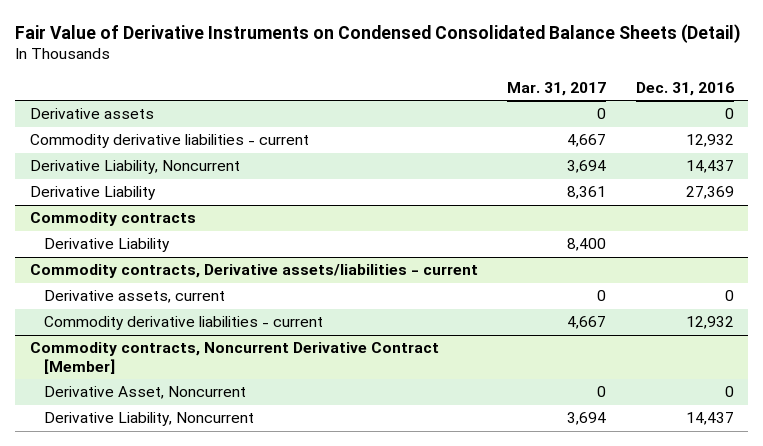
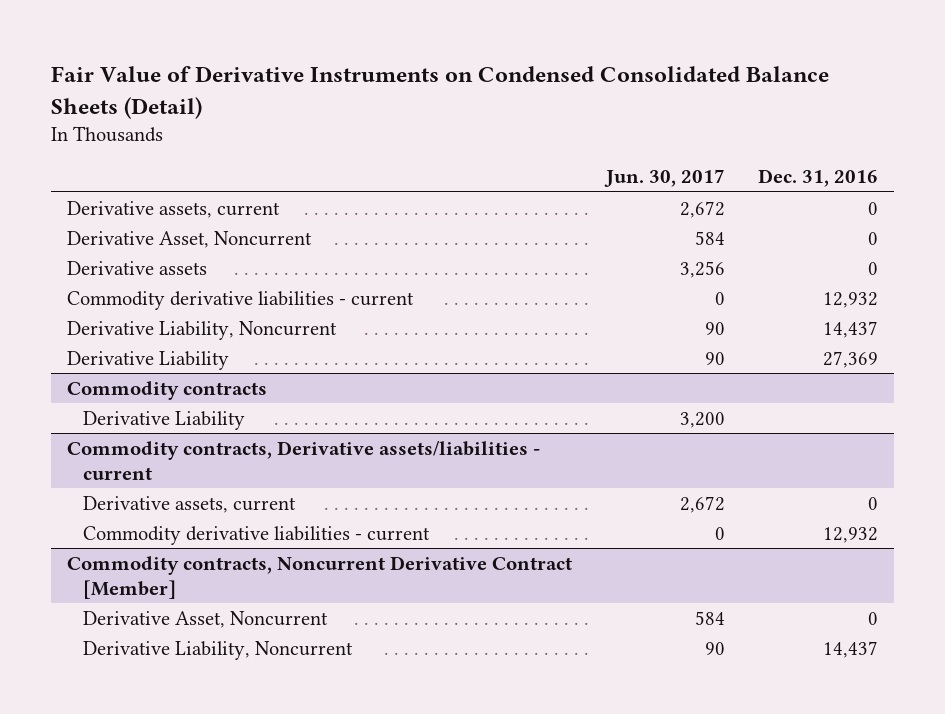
- | Mar. 31, 2017 | Dec. 31, 2016
+ | Jun. 30, 2017 | Dec. 31, 2016
+ Derivative assets, current | 2,672 | 0
+ Derivative Asset, Noncurrent | 584 | 0

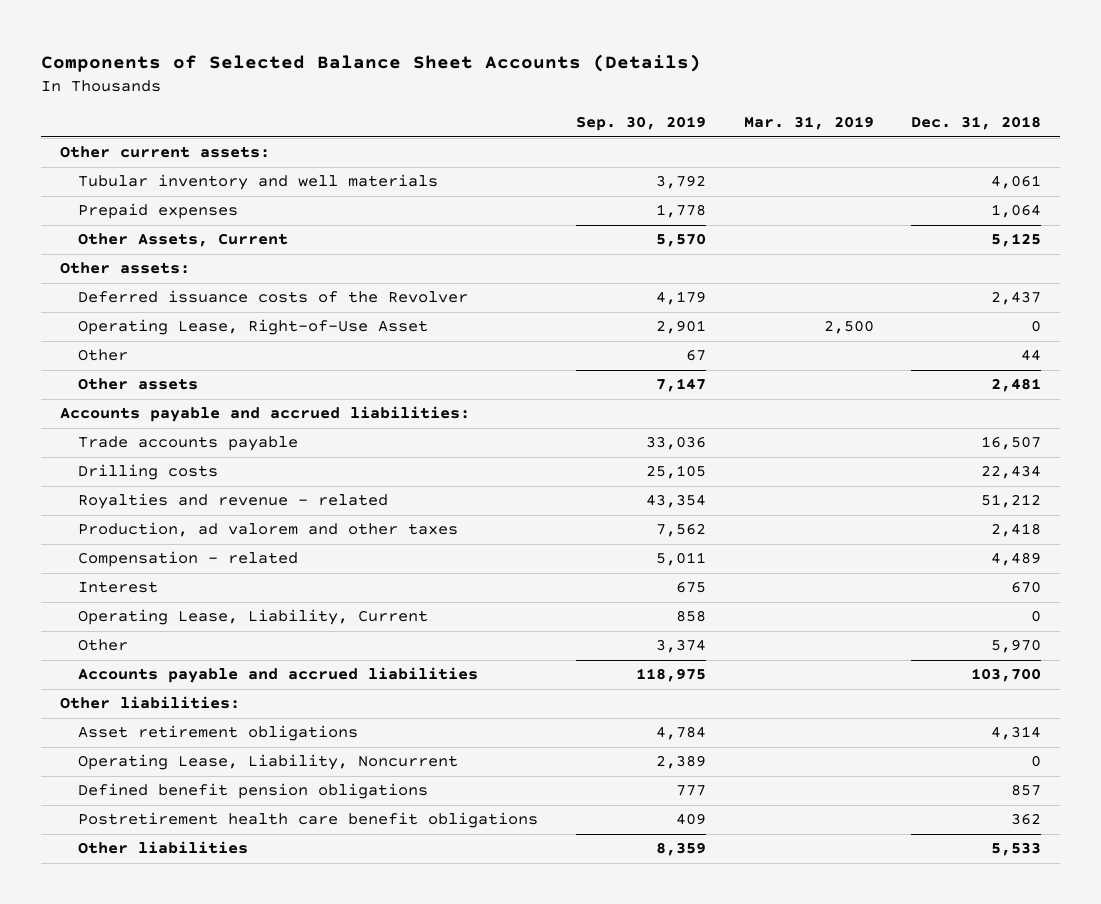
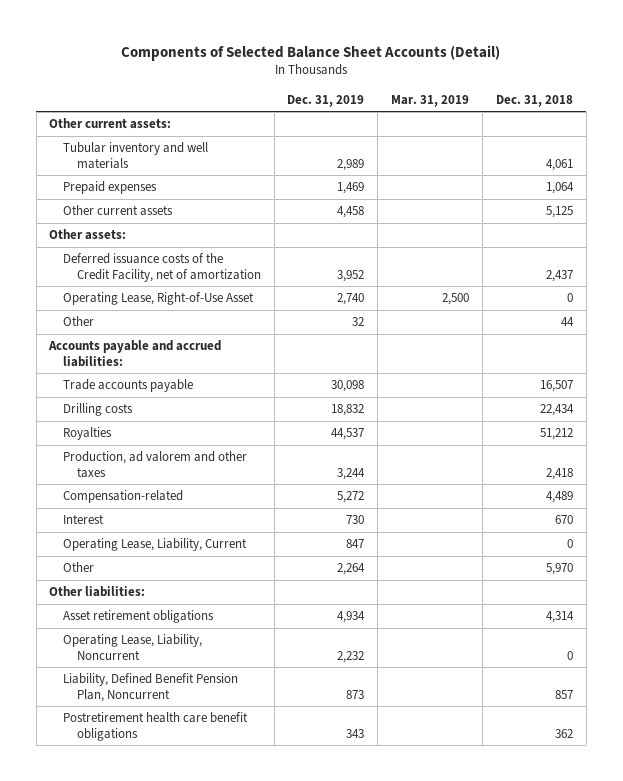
- Components of Selected Balance Sheet Accounts (Details)
+ Components of Selected Balance Sheet Accounts (Detail)
- | Sep. 30, 2019 | Mar. 31, 2019 | Dec. 31, 2018
+ | Dec. 31, 2019 | Mar. 31, 2019 | Dec. 31, 2018
- Other Assets, Current | 5,570 | | 5,125
+ Other current assets | 4,458 | | 5,125
- Deferred issuance costs of the Revolver | 4,179 | | 2,437
+ Deferred issuance costs of the Credit Facility, net of amortization | 3,952 | | 2,437
- Other assets | 7,147 | | 2,481
- Royalties and revenue - related | 43,354 | | 51,212
+ Royalties | 44,537 | | 51,212
- Compensation - related | 5,011 | | 4,489
+ Compensation-related | 5,272 | | 4,489
- Accounts payable and accrued liabilities | 118,975 | | 103,700
- Defined benefit pension obligations | 777 | | 857
+ Liability, Defined Benefit Pension Plan, Noncurrent | 873 | | 857
- Other liabilities | 8,359 | | 5,533

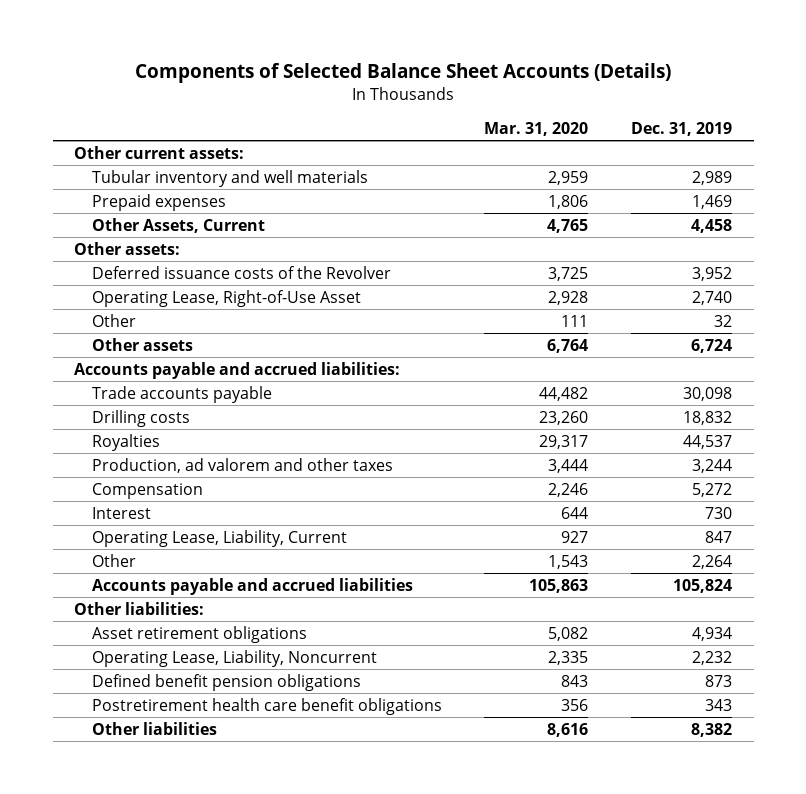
- Components of Selected Balance Sheet Accounts (Detail)
+ Components of Selected Balance Sheet Accounts (Details)
- | Dec. 31, 2019 | Mar. 31, 2019 | Dec. 31, 2018
+ | Mar. 31, 2020 | Dec. 31, 2019
- Other current assets | 4,458 | | 5,125
+ Other Assets, Current | 4,765 | 4,458
- Deferred issuance costs of the Credit Facility, net of amortization | 3,952 | | 2,437
+ Deferred issuance costs of the Revolver | 3,725 | 3,952
+ Other assets | 6,764 | 6,724
- Compensation-related | 5,272 | | 4,489
+ Compensation | 2,246 | 5,272
+ Accounts payable and accrued liabilities | 105,863 | 105,824
- Liability, Defined Benefit Pension Plan, Noncurrent | 873 | | 857
+ Defined benefit pension obligations | 843 | 873
+ Other liabilities | 8,616 | 8,382

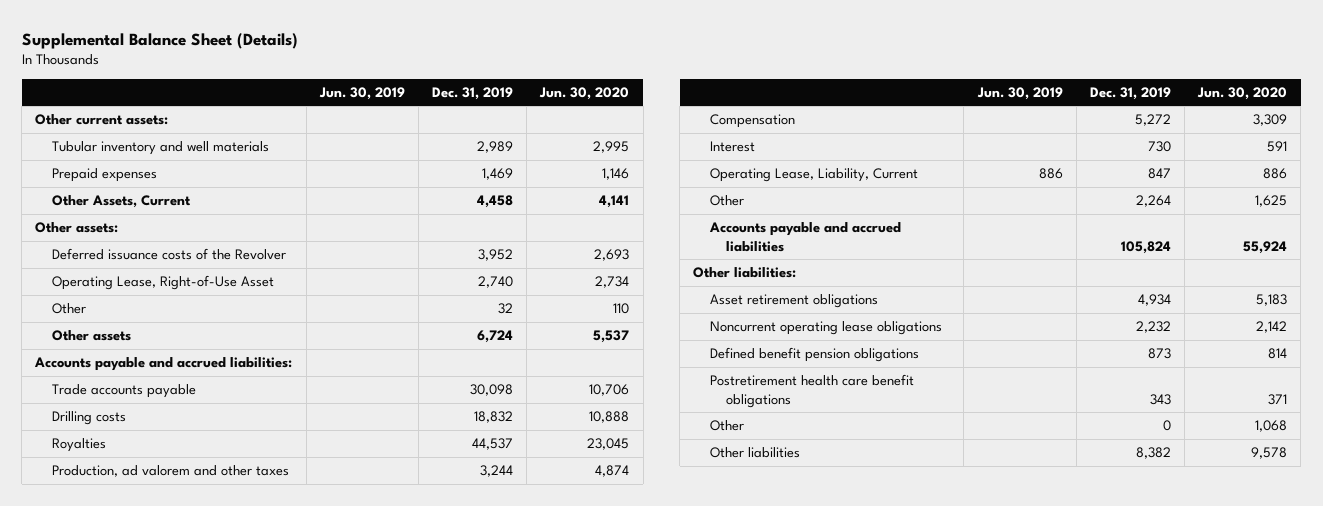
- Components of Selected Balance Sheet Accounts (Details)
+ Supplemental Balance Sheet (Details)
- | Mar. 31, 2020 | Dec. 31, 2019
+ | Jun. 30, 2019 | Dec. 31, 2019 | Jun. 30, 2020
- Operating Lease, Liability, Noncurrent | 2,335 | 2,232
+ Noncurrent operating lease obligations | | 2,232 | 2,142
+ Other | | 0 | 1,068

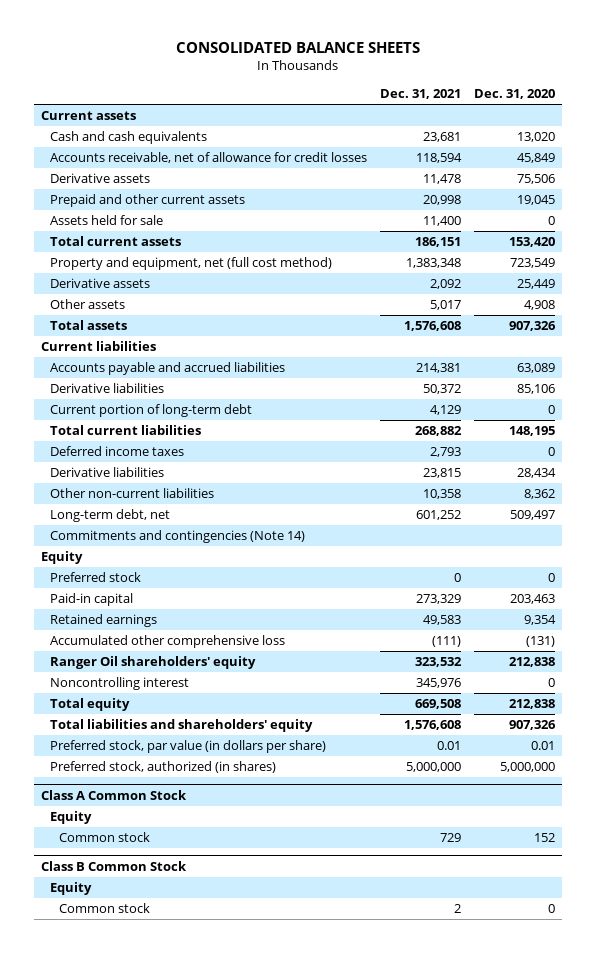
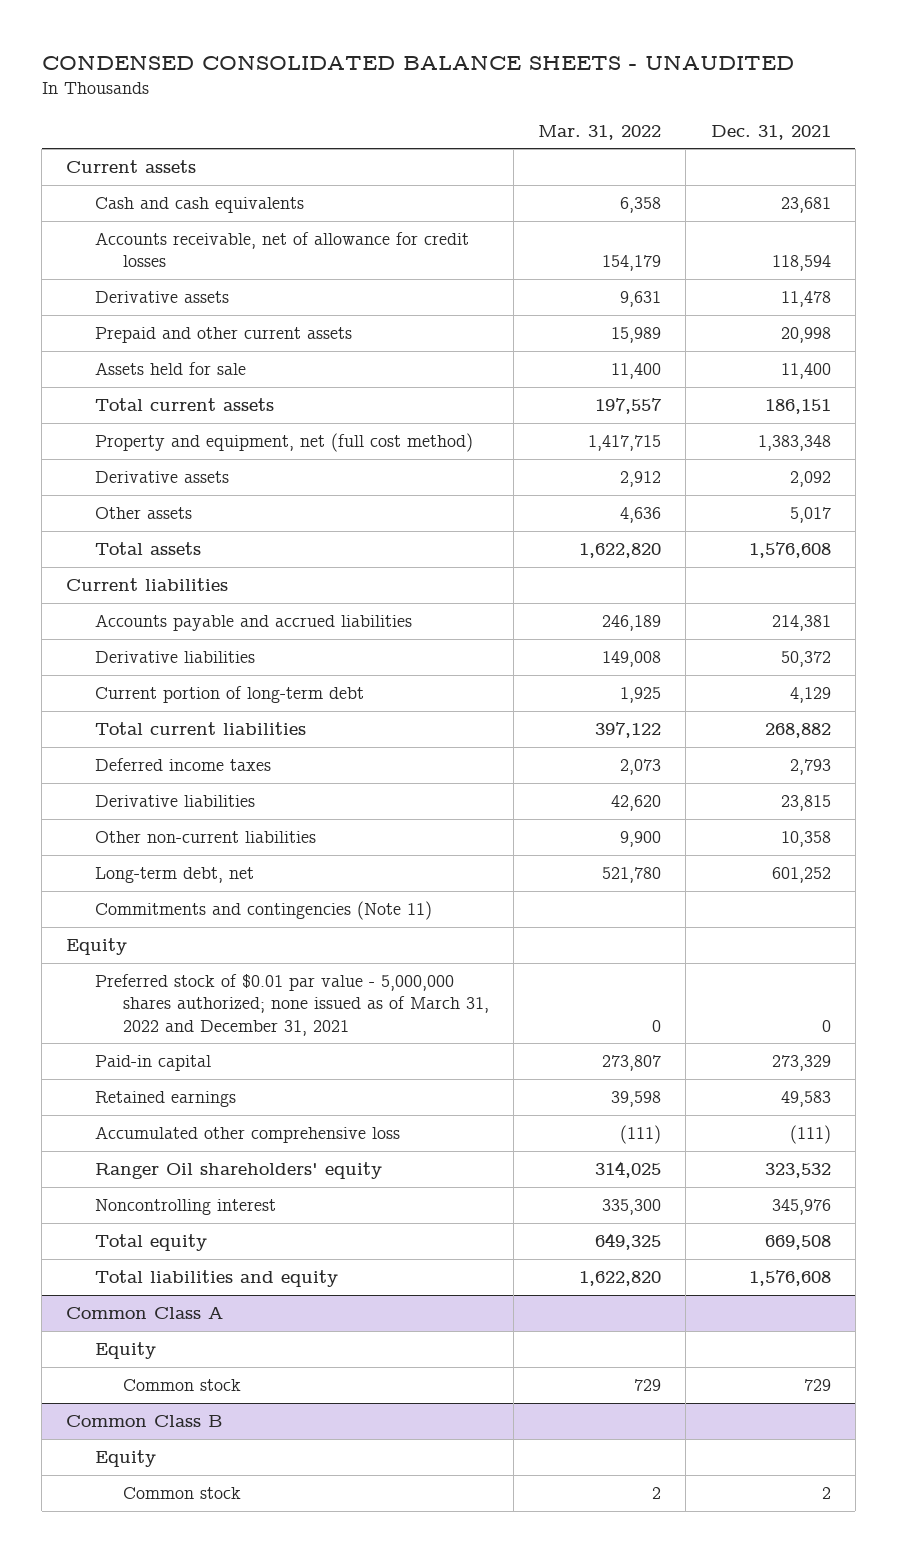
- CONSOLIDATED BALANCE SHEETS
+ CONDENSED CONSOLIDATED BALANCE SHEETS - UNAUDITED
- | Dec. 31, 2021 | Dec. 31, 2020
+ | Mar. 31, 2022 | Dec. 31, 2021
- Commitments and contingencies (Note 14)
+ Commitments and contingencies (Note 11)
- Preferred stock | 0 | 0
+ Preferred stock of $0.01 par value - 5,000,000 shares authorized; none issued as of March 31, 2022 and December 31, 2021 | 0 | 0
- Total liabilities and shareholders' equity | 1,576,608 | 907,326
- Preferred stock, par value (in dollars per share) | 0.01 | 0.01
- Preferred stock, authorized (in shares) | 5,000,000 | 5,000,000
- Class A Common Stock
+ Total liabilities and equity | 1,622,820 | 1,576,608
+ Common Class A
- Class B Common Stock
+ Common Class B

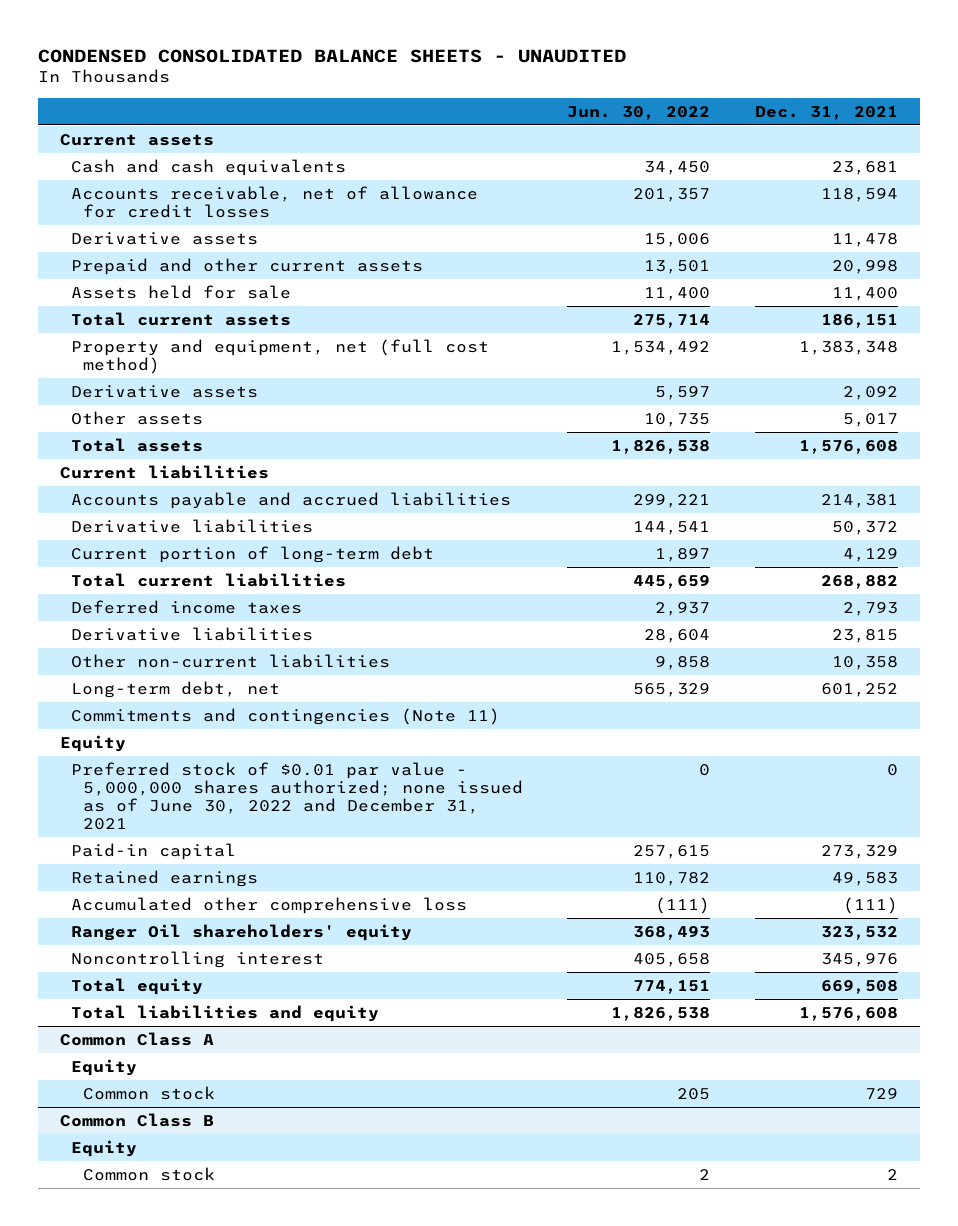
- | Mar. 31, 2022 | Dec. 31, 2021
+ | Jun. 30, 2022 | Dec. 31, 2021
- Preferred stock of $0.01 par value - 5,000,000 shares authorized; none issued as of March 31, 2022 and December 31, 2021 | 0 | 0
+ Preferred stock of $0.01 par value - 5,000,000 shares authorized; none issued as of June 30, 2022 and December 31, 2021 | 0 | 0

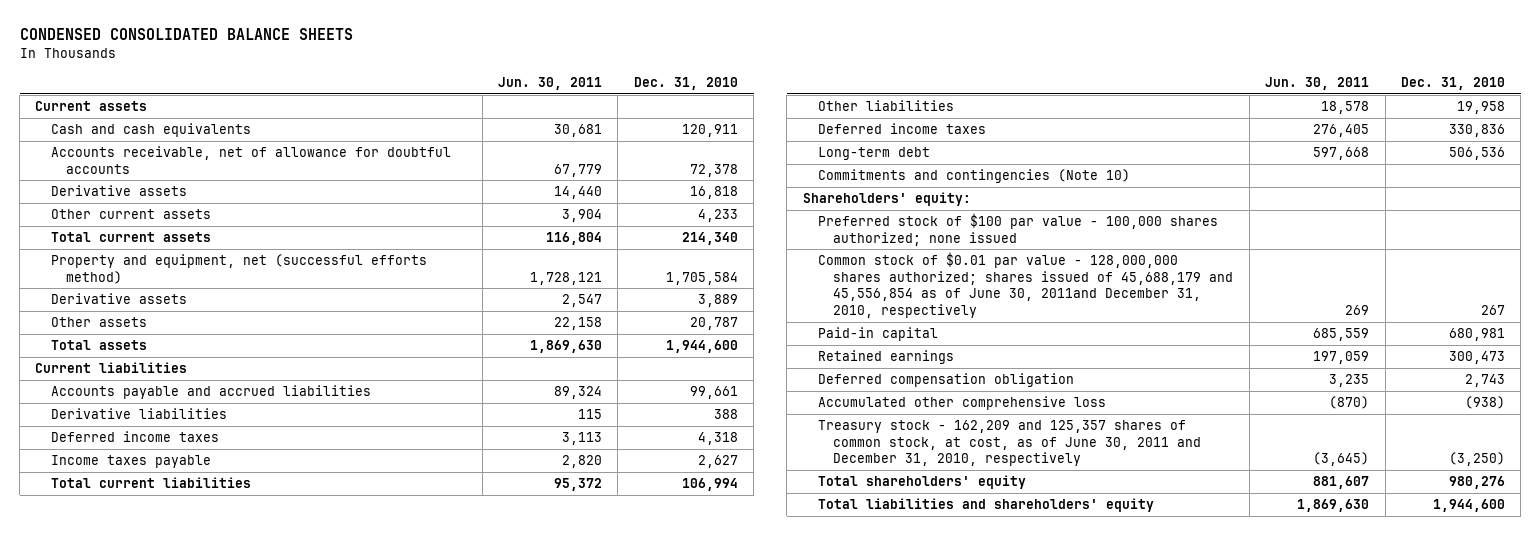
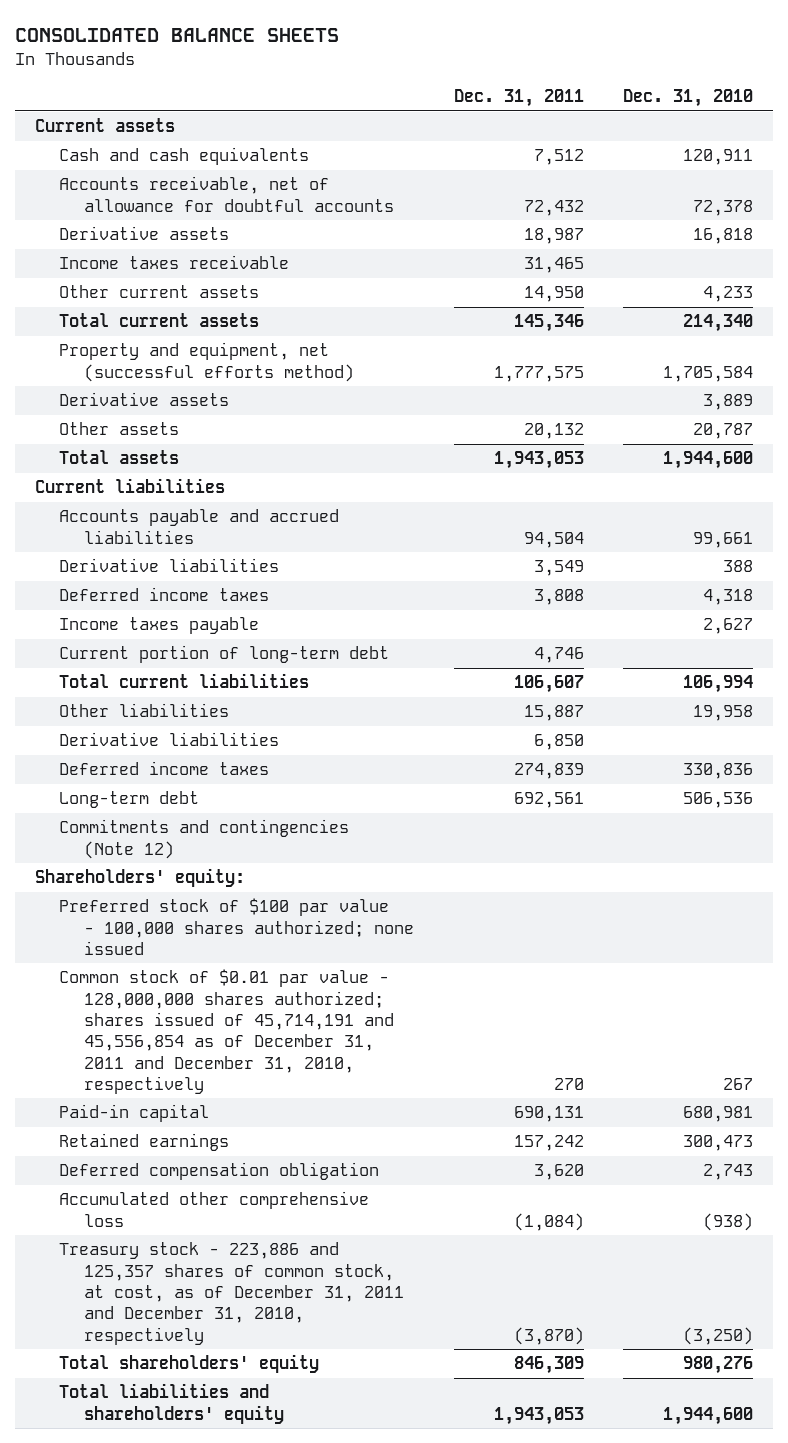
- CONDENSED CONSOLIDATED BALANCE SHEETS
+ CONSOLIDATED BALANCE SHEETS
- | Jun. 30, 2011 | Dec. 31, 2010
+ | Dec. 31, 2011 | Dec. 31, 2010
+ Income taxes receivable | 31,465 |
+ Current portion of long-term debt | 4,746 |
+ Derivative liabilities | 6,850 |
- Commitments and contingencies (Note 10)
+ Commitments and contingencies (Note 12)
- Common stock of $0.01 par value - 128,000,000 shares authorized; shares issued of 45,688,179 and 45,556,854 as of June 30, 2011and December 31, 2010, respectively | 269 | 267
+ Common stock of $0.01 par value - 128,000,000 shares authorized; shares issued of 45,714,191 and 45,556,854 as of December 31, 2011 and December 31, 2010, respectively | 270 | 267
- Treasury stock - 162,209 and 125,357 shares of common stock, at cost, as of June 30, 2011 and December 31, 2010, respectively | (3,645) | (3,250)
+ Treasury stock - 223,886 and 125,357 shares of common stock, at cost, as of December 31, 2011 and December 31, 2010, respectively | (3,870) | (3,250)

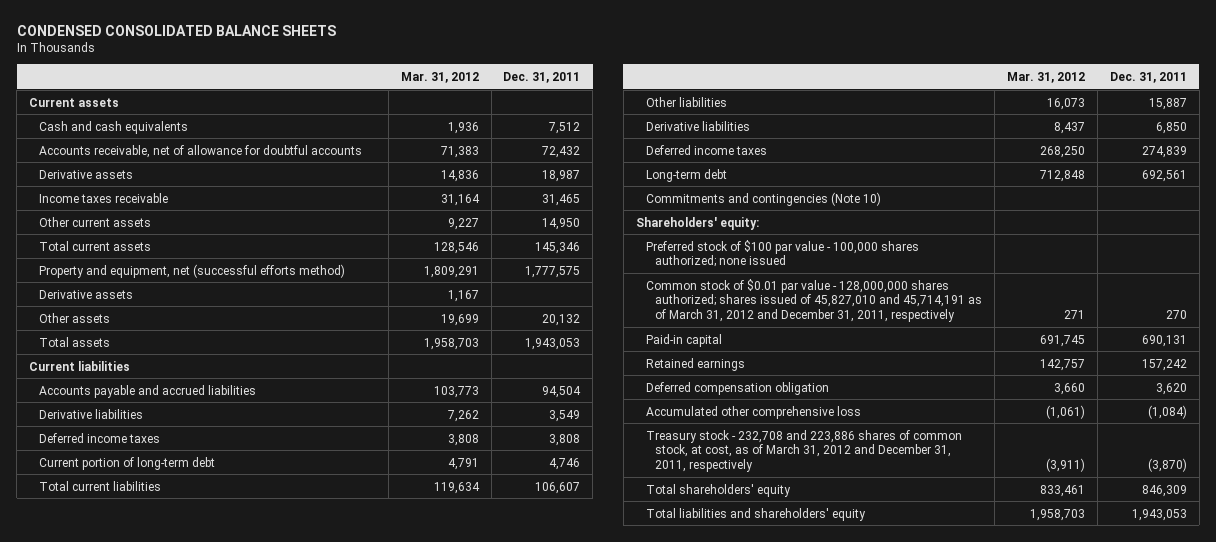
- CONSOLIDATED BALANCE SHEETS
+ CONDENSED CONSOLIDATED BALANCE SHEETS
- | Dec. 31, 2011 | Dec. 31, 2010
+ | Mar. 31, 2012 | Dec. 31, 2011
- Income taxes payable | | 2,627
- Commitments and contingencies (Note 12)
+ Commitments and contingencies (Note 10)
- Common stock of $0.01 par value - 128,000,000 shares authorized; shares issued of 45,714,191 and 45,556,854 as of December 31, 2011 and December 31, 2010, respectively | 270 | 267
+ Common stock of $0.01 par value - 128,000,000 shares authorized; shares issued of 45,827,010 and 45,714,191 as of March 31, 2012 and December 31, 2011, respectively | 271 | 270
- Treasury stock - 223,886 and 125,357 shares of common stock, at cost, as of December 31, 2011 and December 31, 2010, respectively | (3,870) | (3,250)
+ Treasury stock - 232,708 and 223,886 shares of common stock, at cost, as of March 31, 2012 and December 31, 2011, respectively | (3,911) | (3,870)

